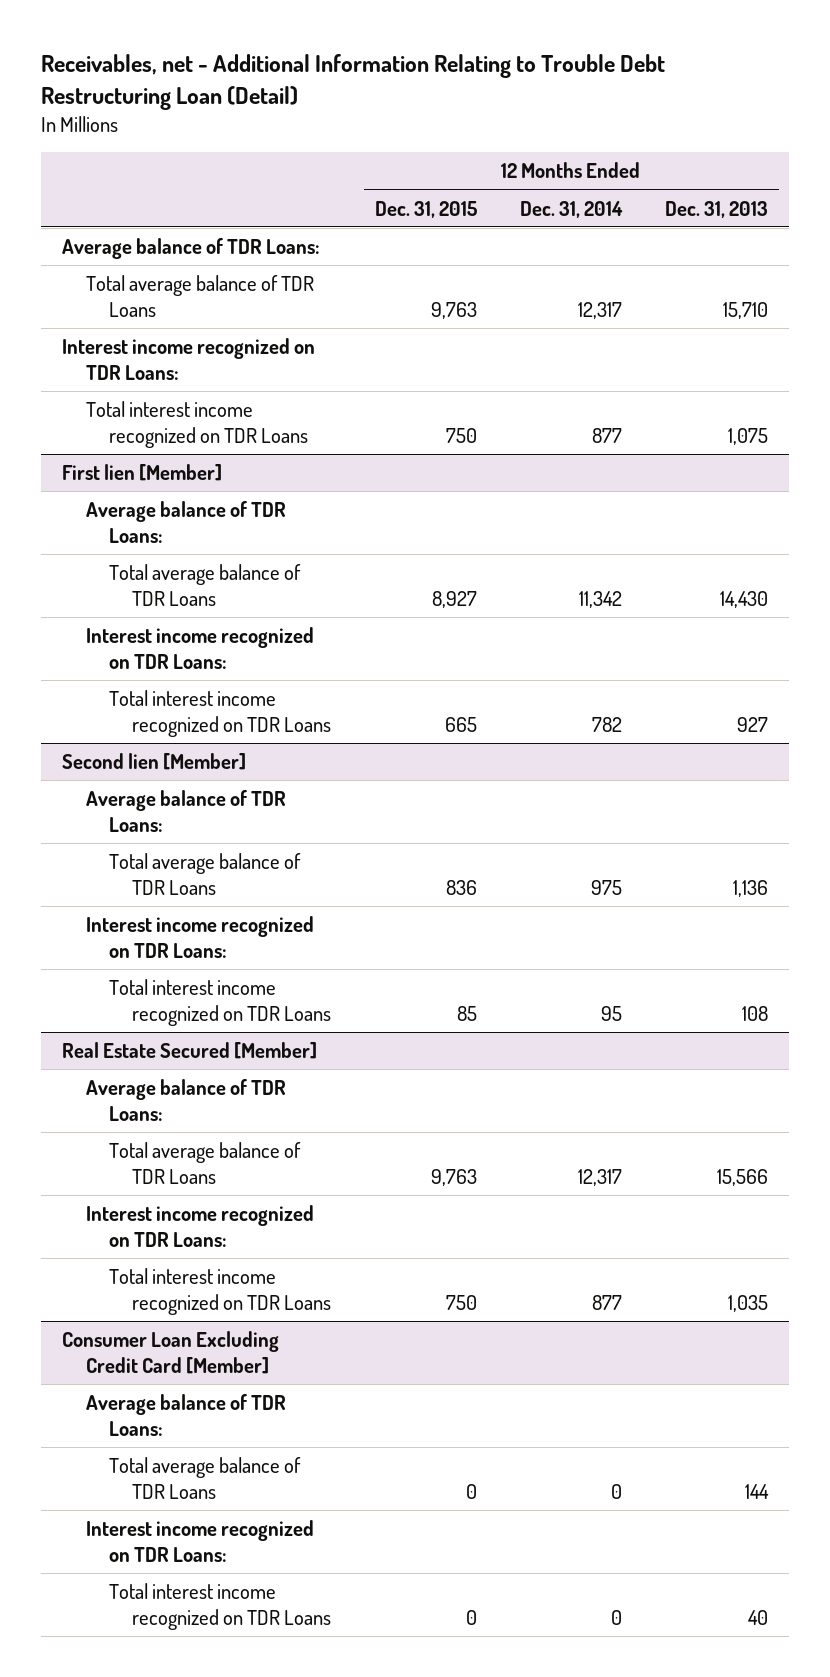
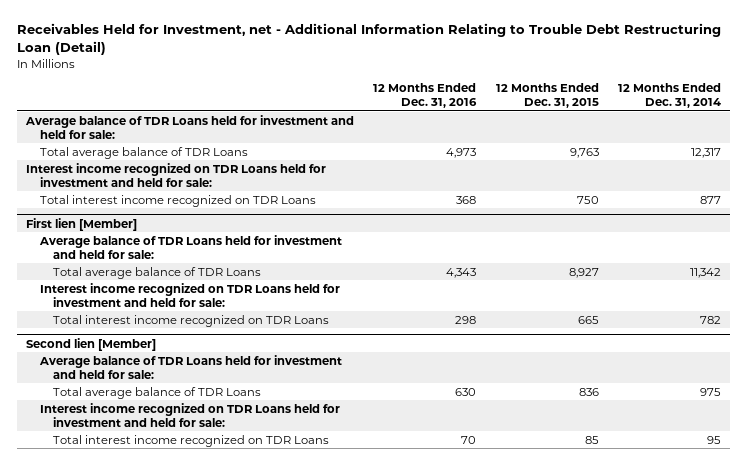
- Receivables, net - Additional Information Relating to Trouble Debt Restructuring Loan (Detail)
+ Receivables Held for Investment, net - Additional Information Relating to Trouble Debt Restructuring Loan (Detail)
- | 12 Months Ended Dec. 31, 2015 | 12 Months Ended Dec. 31, 2014 | 12 Months Ended Dec. 31, 2013
+ | 12 Months Ended Dec. 31, 2016 | 12 Months Ended Dec. 31, 2015 | 12 Months Ended Dec. 31, 2014
- Average balance of TDR Loans:
+ Average balance of TDR Loans held for investment and held for sale:
- Interest income recognized on TDR Loans:
+ Interest income recognized on TDR Loans held for investment and held for sale:
@ First lien [Member]
- Average balance of TDR Loans:
+ Average balance of TDR Loans held for investment and held for sale:
- Interest income recognized on TDR Loans:
+ Interest income recognized on TDR Loans held for investment and held for sale:
@ Second lien [Member]
- Average balance of TDR Loans:
+ Average balance of TDR Loans held for investment and held for sale:
- Interest income recognized on TDR Loans:
+ Interest income recognized on TDR Loans held for investment and held for sale:
- Real Estate Secured [Member]
- Average balance of TDR Loans:
- Total average balance of TDR Loans | 9,763 | 12,317 | 15,566
- Interest income recognized on TDR Loans:
- Total interest income recognized on TDR Loans | 750 | 877 | 1,035
- Consumer Loan Excluding Credit Card [Member]
- Average balance of TDR Loans:
- Total average balance of TDR Loans | 0 | 0 | 144
- Interest income recognized on TDR Loans:
- Total interest income recognized on TDR Loans | 0 | 0 | 40

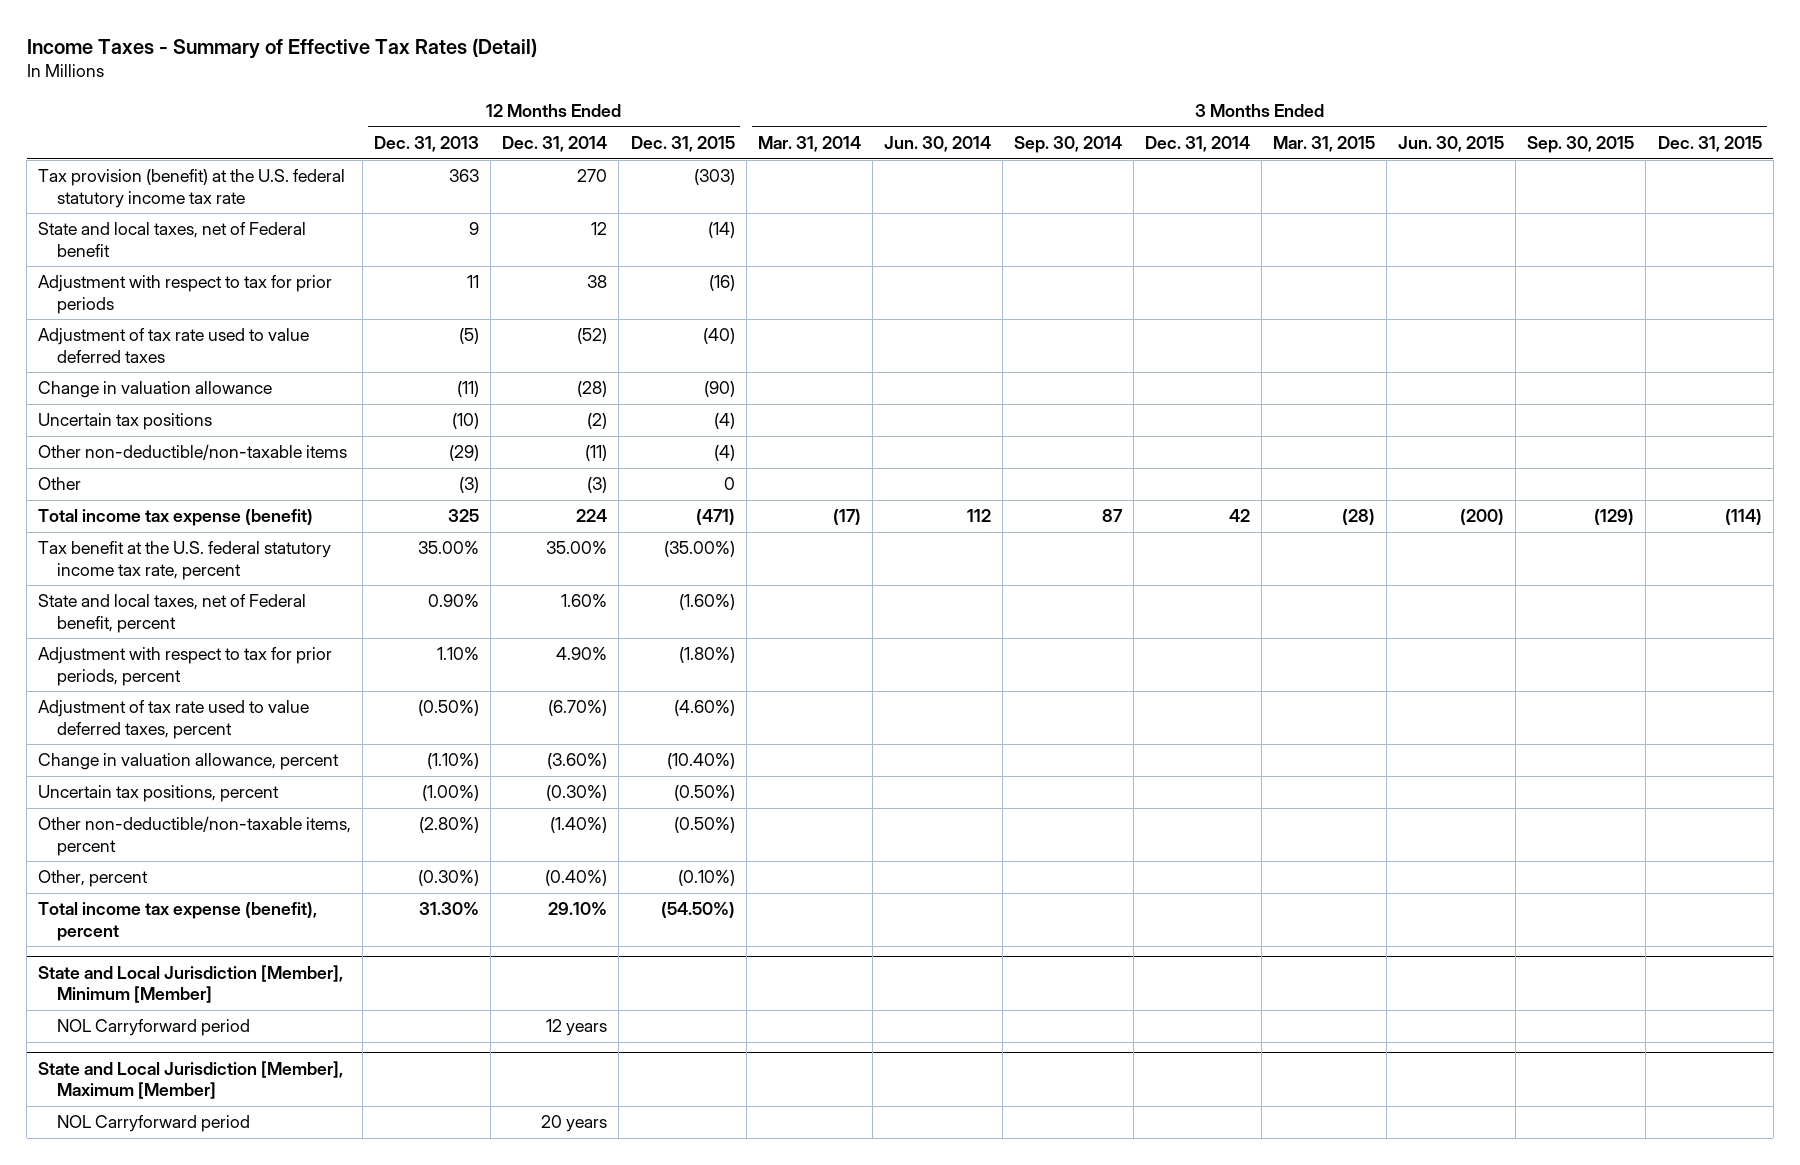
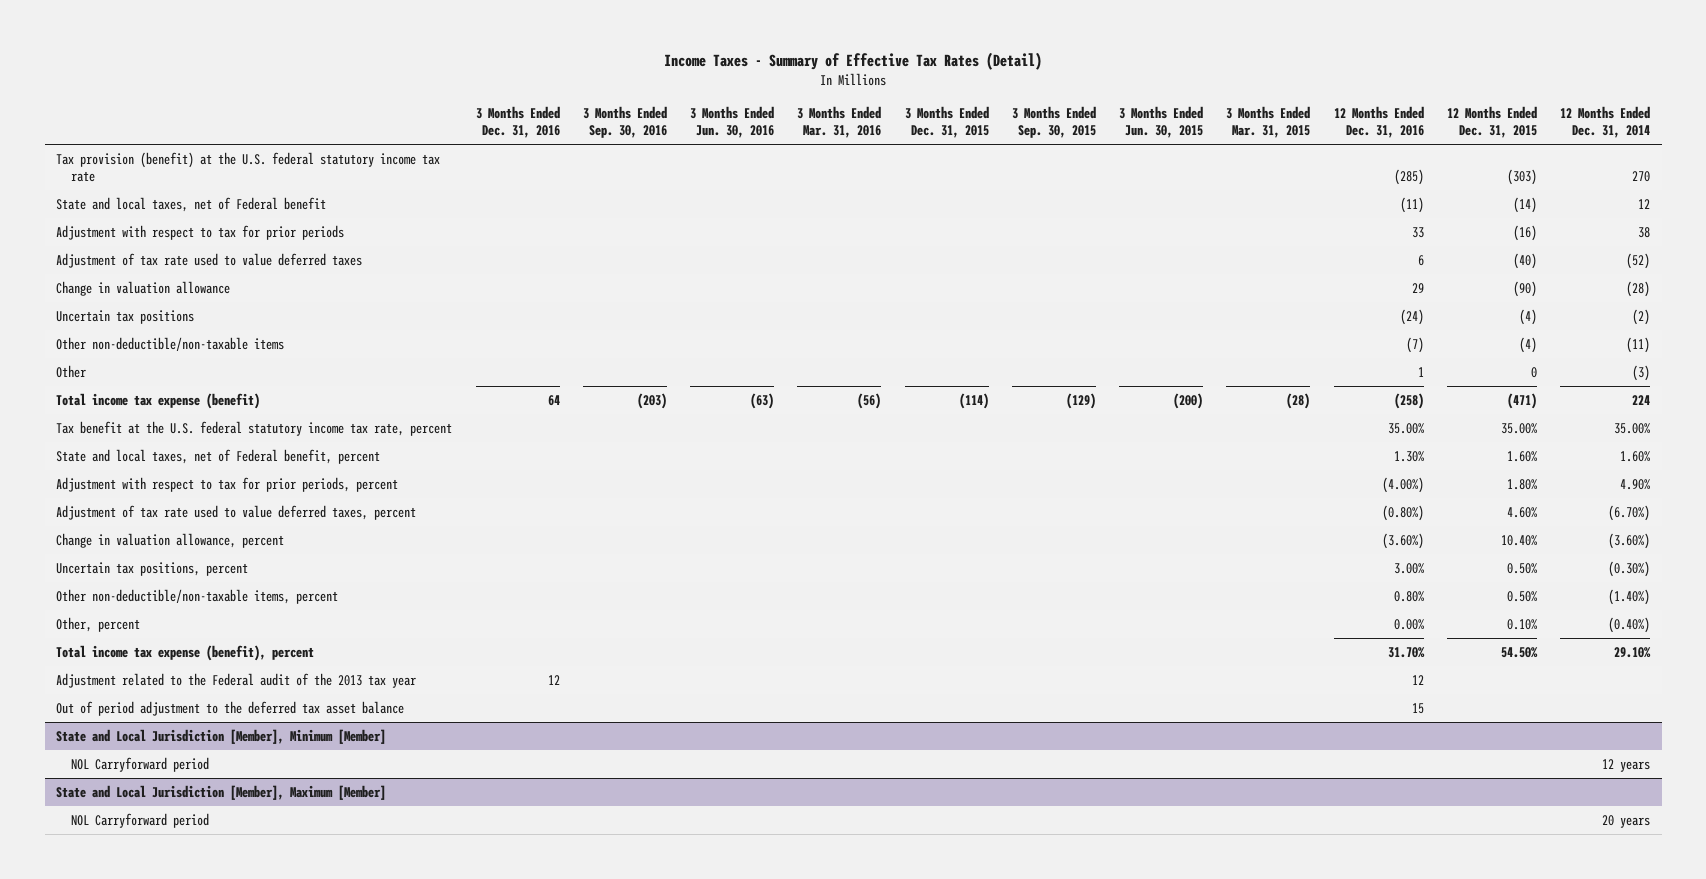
- | 12 Months Ended Dec. 31, 2013 | 12 Months Ended Dec. 31, 2014 | 12 Months Ended Dec. 31, 2015 | 3 Months Ended Mar. 31, 2014 | 3 Months Ended Jun. 30, 2014 | 3 Months Ended Sep. 30, 2014 | 3 Months Ended Dec. 31, 2014 | 3 Months Ended Mar. 31, 2015 | 3 Months Ended Jun. 30, 2015 | 3 Months Ended Sep. 30, 2015 | 3 Months Ended Dec. 31, 2015
+ | 3 Months Ended Dec. 31, 2016 | 3 Months Ended Sep. 30, 2016 | 3 Months Ended Jun. 30, 2016 | 3 Months Ended Mar. 31, 2016 | 3 Months Ended Dec. 31, 2015 | 3 Months Ended Sep. 30, 2015 | 3 Months Ended Jun. 30, 2015 | 3 Months Ended Mar. 31, 2015 | 12 Months Ended Dec. 31, 2016 | 12 Months Ended Dec. 31, 2015 | 12 Months Ended Dec. 31, 2014
- Tax benefit at the U.S. federal statutory income tax rate, percent | 35.00% | 35.00% | (35.00%) | | | | | | | |
- State and local taxes, net of Federal benefit, percent | 0.90% | 1.60% | (1.60%) | | | | | | | |
- Adjustment with respect to tax for prior periods, percent | 1.10% | 4.90% | (1.80%) | | | | | | | |
- Adjustment of tax rate used to value deferred taxes, percent | (0.50%) | (6.70%) | (4.60%) | | | | | | | |
- Change in valuation allowance, percent | (1.10%) | (3.60%) | (10.40%) | | | | | | | |
- Uncertain tax positions, percent | (1.00%) | (0.30%) | (0.50%) | | | | | | | |
- Other non-deductible/non-taxable items, percent | (2.80%) | (1.40%) | (0.50%) | | | | | | | |
- Other, percent | (0.30%) | (0.40%) | (0.10%) | | | | | | | |
- Total income tax expense (benefit), percent | 31.30% | 29.10% | (54.50%) | | | | | | | |
+ Tax benefit at the U.S. federal statutory income tax rate, percent | | | | | | | | | 35.00% | 35.00% | 35.00%
+ State and local taxes, net of Federal benefit, percent | | | | | | | | | 1.30% | 1.60% | 1.60%
+ Adjustment with respect to tax for prior periods, percent | | | | | | | | | (4.00%) | 1.80% | 4.90%
+ Adjustment of tax rate used to value deferred taxes, percent | | | | | | | | | (0.80%) | 4.60% | (6.70%)
+ Change in valuation allowance, percent | | | | | | | | | (3.60%) | 10.40% | (3.60%)
+ Uncertain tax positions, percent | | | | | | | | | 3.00% | 0.50% | (0.30%)
+ Other non-deductible/non-taxable items, percent | | | | | | | | | 0.80% | 0.50% | (1.40%)
+ Other, percent | | | | | | | | | 0.00% | 0.10% | (0.40%)
+ Total income tax expense (benefit), percent | | | | | | | | | 31.70% | 54.50% | 29.10%
+ Adjustment related to the Federal audit of the 2013 tax year | 12 | | | | | | | | 12 | |
+ Out of period adjustment to the deferred tax asset balance | | | | | | | | | 15 | |

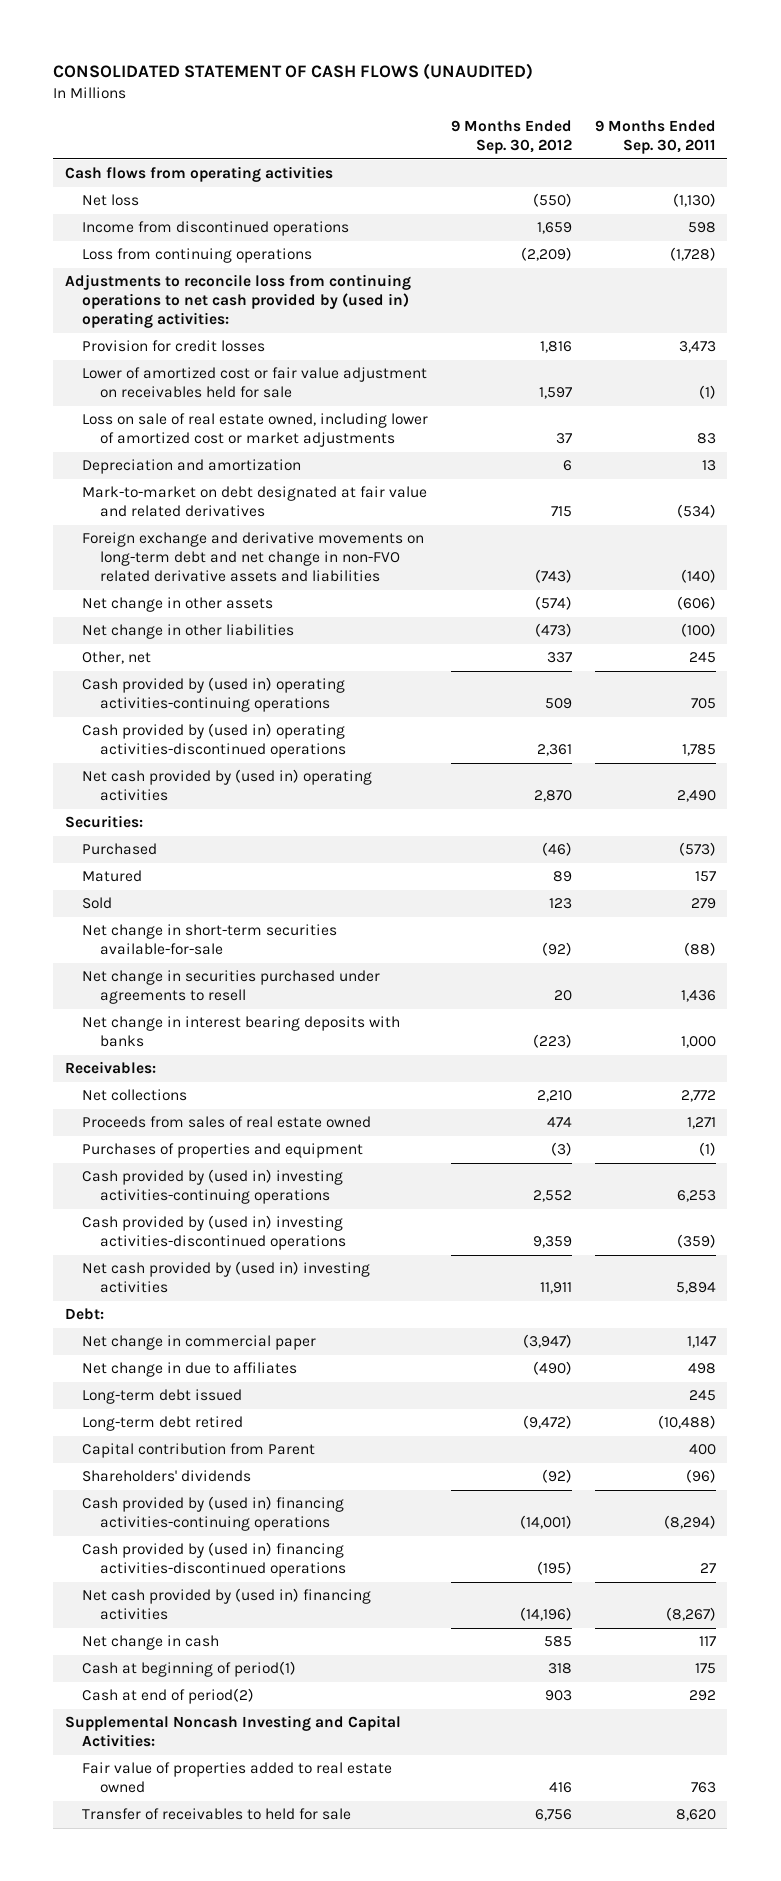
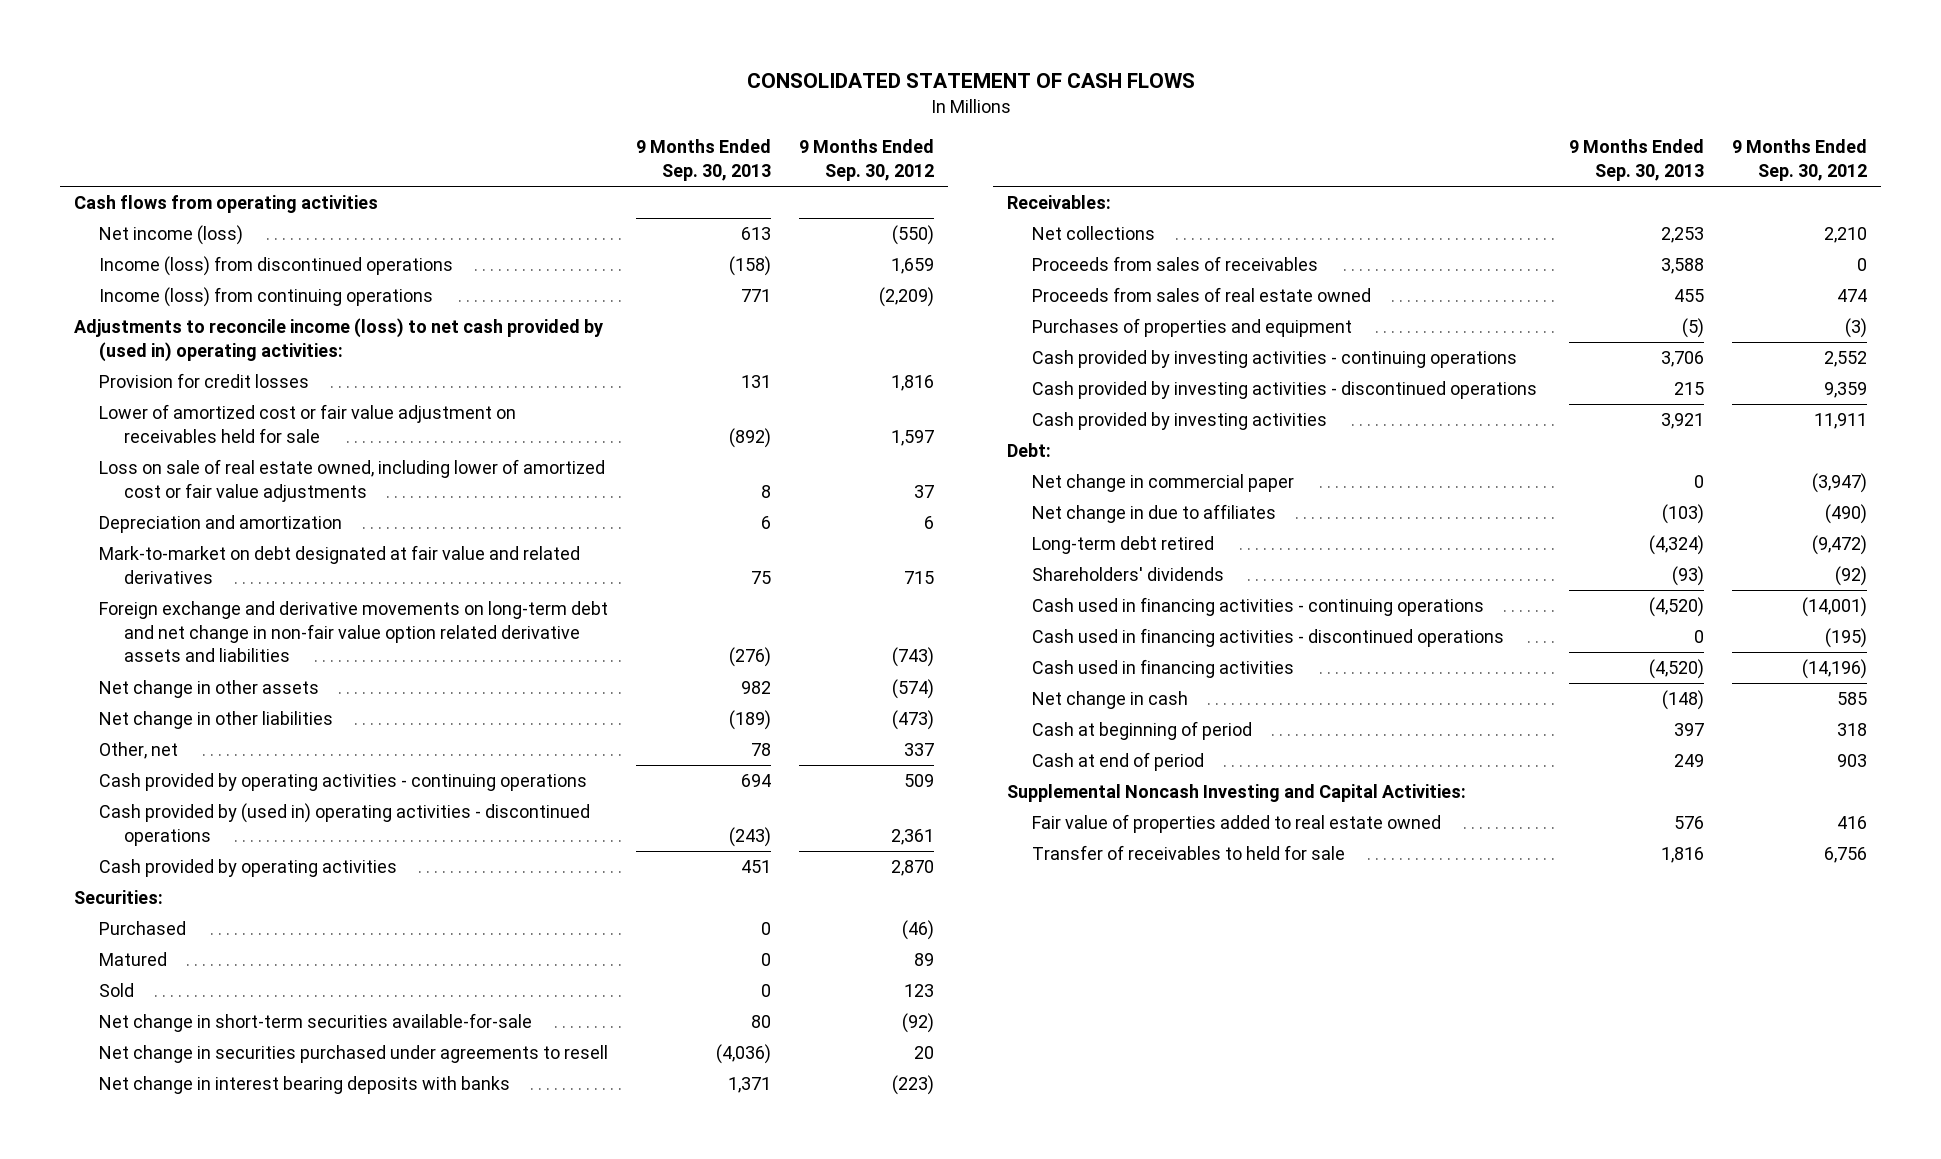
- CONSOLIDATED STATEMENT OF CASH FLOWS (UNAUDITED)
+ CONSOLIDATED STATEMENT OF CASH FLOWS
- | 9 Months Ended Sep. 30, 2012 | 9 Months Ended Sep. 30, 2011
+ | 9 Months Ended Sep. 30, 2013 | 9 Months Ended Sep. 30, 2012
- Net loss | (550) | (1,130)
- Income from discontinued operations | 1,659 | 598
- Loss from continuing operations | (2,209) | (1,728)
- Adjustments to reconcile loss from continuing operations to net cash provided by (used in) operating activities:
+ Net income (loss) | 613 | (550)
+ Income (loss) from discontinued operations | (158) | 1,659
+ Income (loss) from continuing operations | 771 | (2,209)
+ Adjustments to reconcile income (loss) to net cash provided by (used in) operating activities:
- Loss on sale of real estate owned, including lower of amortized cost or market adjustments | 37 | 83
+ Loss on sale of real estate owned, including lower of amortized cost or fair value adjustments | 8 | 37
- Foreign exchange and derivative movements on long-term debt and net change in non-FVO related derivative assets and liabilities | (743) | (140)
+ Foreign exchange and derivative movements on long-term debt and net change in non-fair value option related derivative assets and liabilities | (276) | (743)
- Cash provided by (used in) operating activities-continuing operations | 509 | 705
- Cash provided by (used in) operating activities-discontinued operations | 2,361 | 1,785
- Net cash provided by (used in) operating activities | 2,870 | 2,490
+ Cash provided by operating activities - continuing operations | 694 | 509
+ Cash provided by (used in) operating activities - discontinued operations | (243) | 2,361
+ Cash provided by operating activities | 451 | 2,870
+ Proceeds from sales of receivables | 3,588 | 0
- Cash provided by (used in) investing activities-continuing operations | 2,552 | 6,253
- Cash provided by (used in) investing activities-discontinued operations | 9,359 | (359)
- Net cash provided by (used in) investing activities | 11,911 | 5,894
+ Cash provided by investing activities - continuing operations | 3,706 | 2,552
+ Cash provided by investing activities - discontinued operations | 215 | 9,359
+ Cash provided by investing activities | 3,921 | 11,911
- Long-term debt issued | | 245
- Capital contribution from Parent | | 400
- Cash provided by (used in) financing activities-continuing operations | (14,001) | (8,294)
- Cash provided by (used in) financing activities-discontinued operations | (195) | 27
- Net cash provided by (used in) financing activities | (14,196) | (8,267)
+ Cash used in financing activities - continuing operations | (4,520) | (14,001)
+ Cash used in financing activities - discontinued operations | 0 | (195)
+ Cash used in financing activities | (4,520) | (14,196)
- Cash at beginning of period(1) | 318 | 175
- Cash at end of period(2) | 903 | 292
+ Cash at beginning of period | 397 | 318
+ Cash at end of period | 249 | 903

